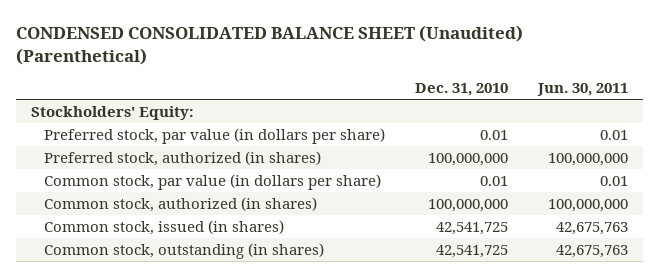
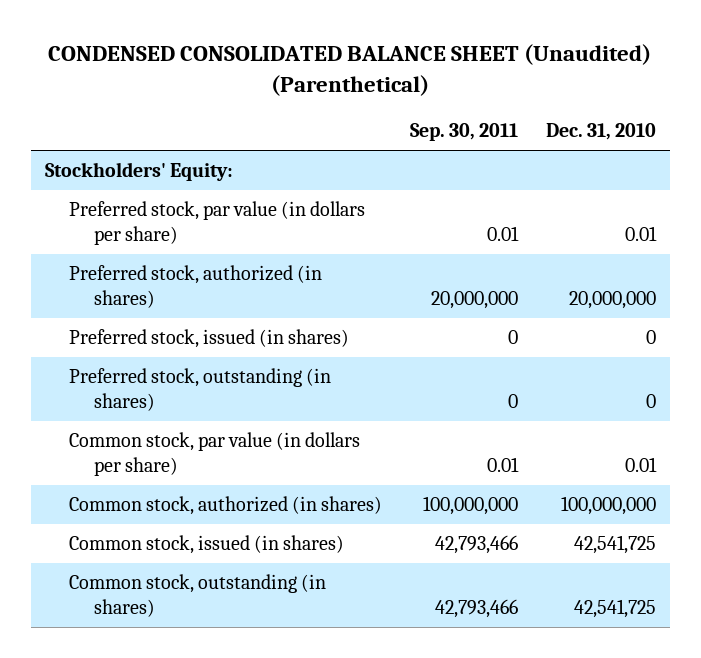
- | Dec. 31, 2010 | Jun. 30, 2011
+ | Sep. 30, 2011 | Dec. 31, 2010
- Preferred stock, authorized (in shares) | 100,000,000 | 100,000,000
+ Preferred stock, authorized (in shares) | 20,000,000 | 20,000,000
+ Preferred stock, issued (in shares) | 0 | 0
+ Preferred stock, outstanding (in shares) | 0 | 0

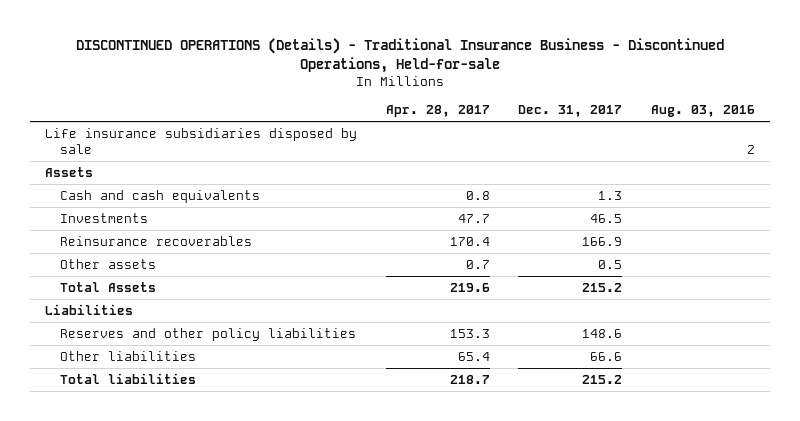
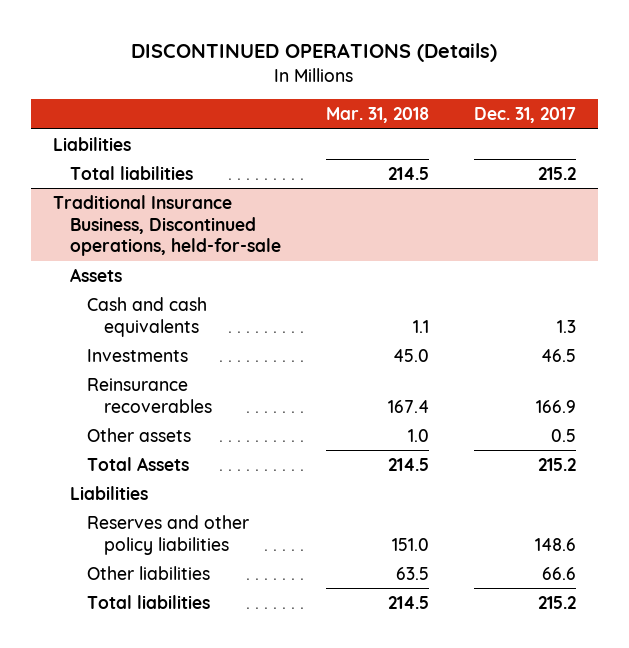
- DISCONTINUED OPERATIONS (Details) - Traditional Insurance Business - Discontinued Operations, Held-for-sale
+ DISCONTINUED OPERATIONS (Details)
- | Apr. 28, 2017 | Dec. 31, 2017 | Aug. 03, 2016
+ | Mar. 31, 2018 | Dec. 31, 2017
- Life insurance subsidiaries disposed by sale | | | 2
+ Liabilities
+ Total liabilities | 214.5 | 215.2
+ Traditional Insurance Business, Discontinued operations, held-for-sale

